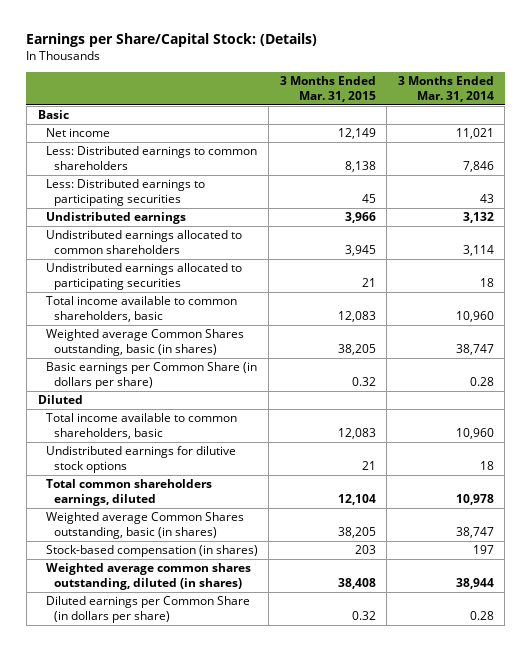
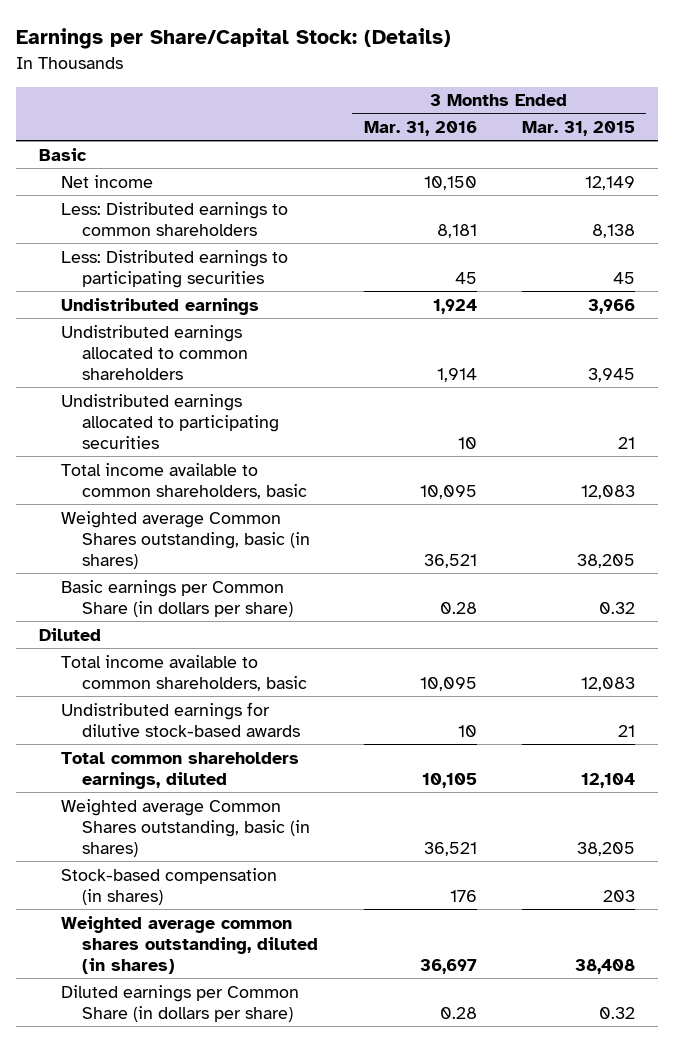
- | 3 Months Ended Mar. 31, 2015 | 3 Months Ended Mar. 31, 2014
+ | 3 Months Ended Mar. 31, 2016 | 3 Months Ended Mar. 31, 2015
- Undistributed earnings for dilutive stock options | 21 | 18
+ Undistributed earnings for dilutive stock-based awards | 10 | 21

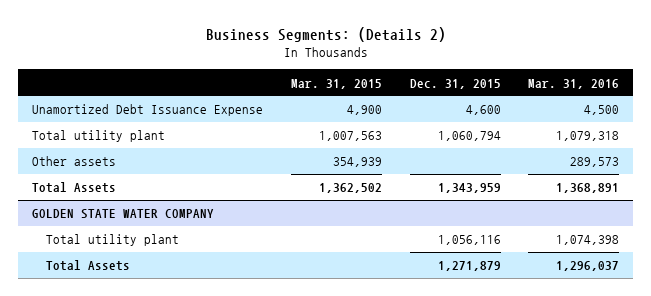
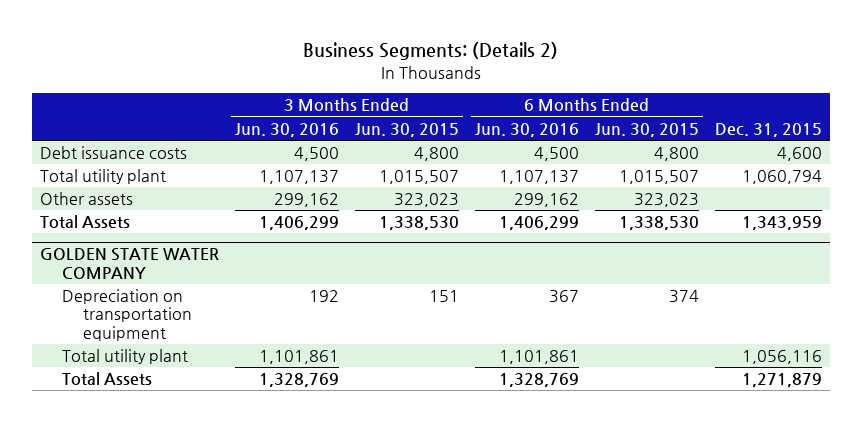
- | Mar. 31, 2015 | Dec. 31, 2015 | Mar. 31, 2016
+ | 3 Months Ended Jun. 30, 2016 | 3 Months Ended Jun. 30, 2015 | 6 Months Ended Jun. 30, 2016 | 6 Months Ended Jun. 30, 2015 | Dec. 31, 2015
- Unamortized Debt Issuance Expense | 4,900 | 4,600 | 4,500
+ Debt issuance costs | 4,500 | 4,800 | 4,500 | 4,800 | 4,600
@ GOLDEN STATE WATER COMPANY
+ Depreciation on transportation equipment | 192 | 151 | 367 | 374 |

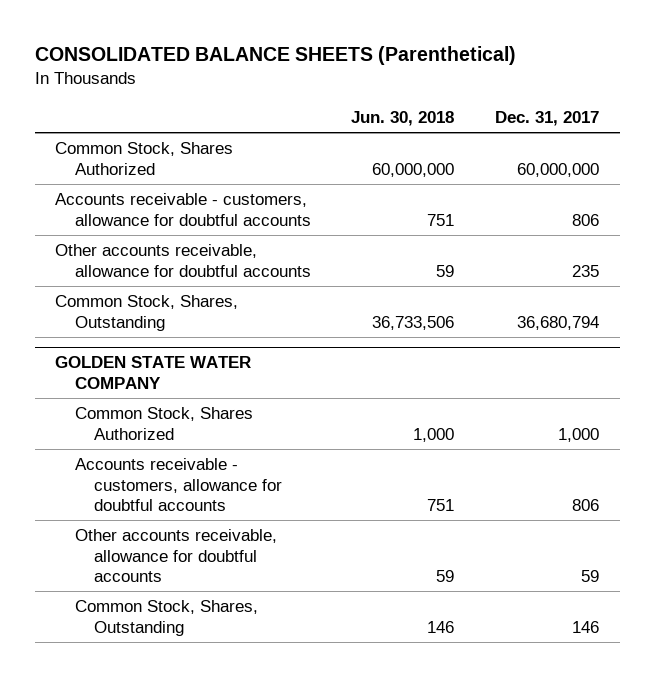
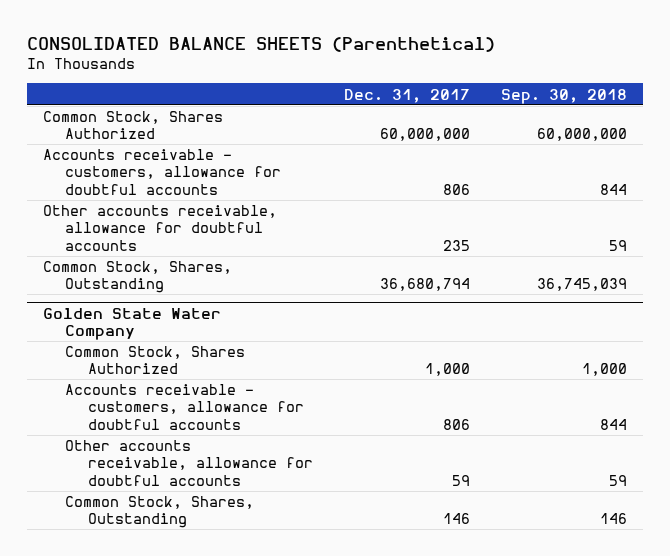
- | Jun. 30, 2018 | Dec. 31, 2017
+ | Dec. 31, 2017 | Sep. 30, 2018
- GOLDEN STATE WATER COMPANY
+ Golden State Water Company

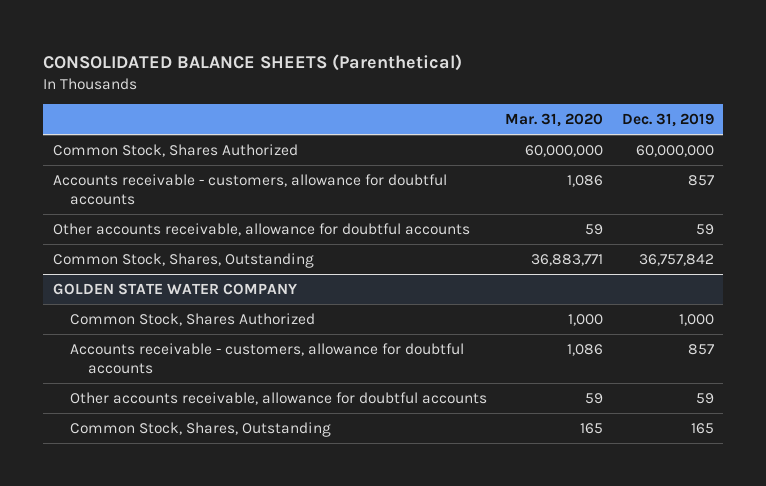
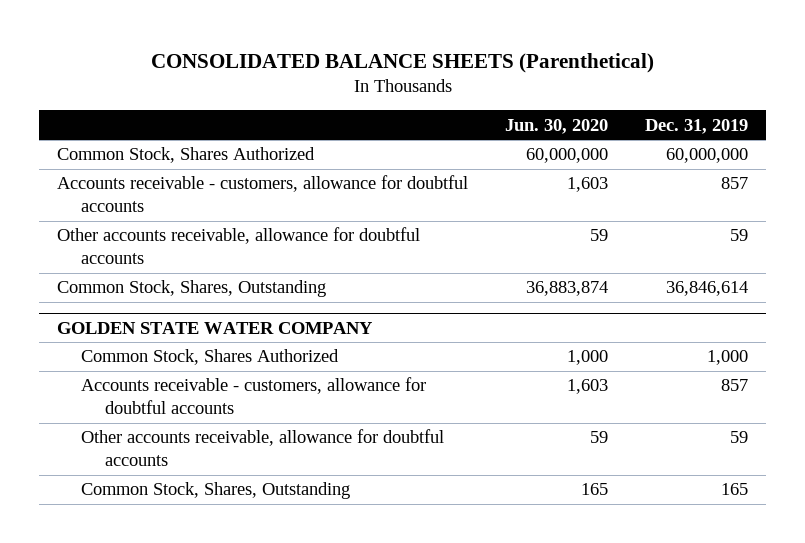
- | Mar. 31, 2020 | Dec. 31, 2019
+ | Jun. 30, 2020 | Dec. 31, 2019
- Common Stock, Shares, Outstanding | 36,883,771 | 36,757,842
+ Common Stock, Shares, Outstanding | 36,883,874 | 36,846,614

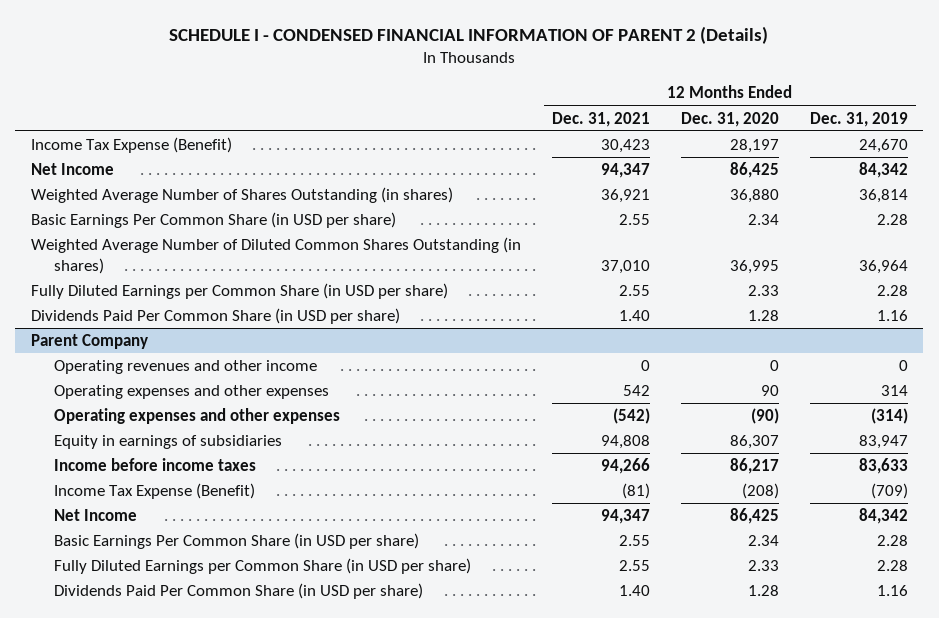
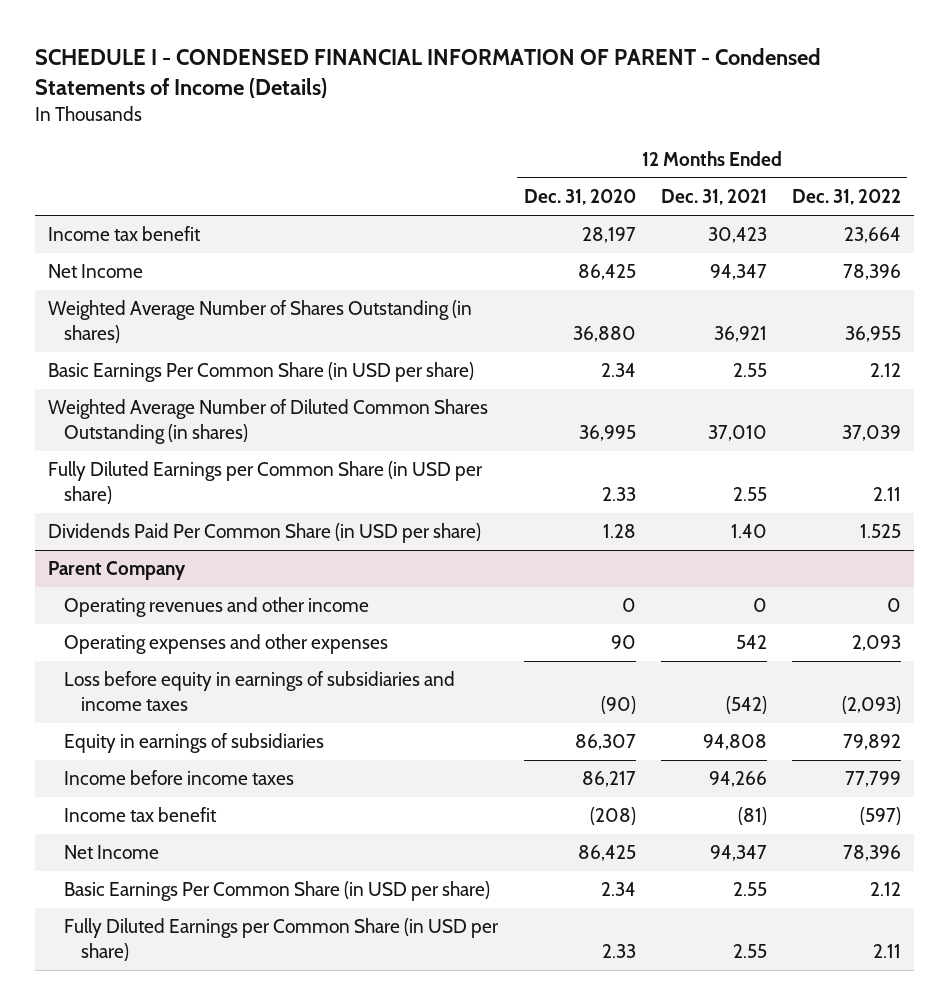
- SCHEDULE I - CONDENSED FINANCIAL INFORMATION OF PARENT 2 (Details)
+ SCHEDULE I - CONDENSED FINANCIAL INFORMATION OF PARENT - Condensed Statements of Income (Details)
- | 12 Months Ended Dec. 31, 2021 | 12 Months Ended Dec. 31, 2020 | 12 Months Ended Dec. 31, 2019
+ | 12 Months Ended Dec. 31, 2020 | 12 Months Ended Dec. 31, 2021 | 12 Months Ended Dec. 31, 2022
- Income Tax Expense (Benefit) | 30,423 | 28,197 | 24,670
+ Income tax benefit | 28,197 | 30,423 | 23,664
@ Parent Company
- Operating expenses and other expenses | (542) | (90) | (314)
+ Loss before equity in earnings of subsidiaries and income taxes | (90) | (542) | (2,093)
- Income Tax Expense (Benefit) | (81) | (208) | (709)
+ Income tax benefit | (208) | (81) | (597)
- Dividends Paid Per Common Share (in USD per share) | 1.40 | 1.28 | 1.16

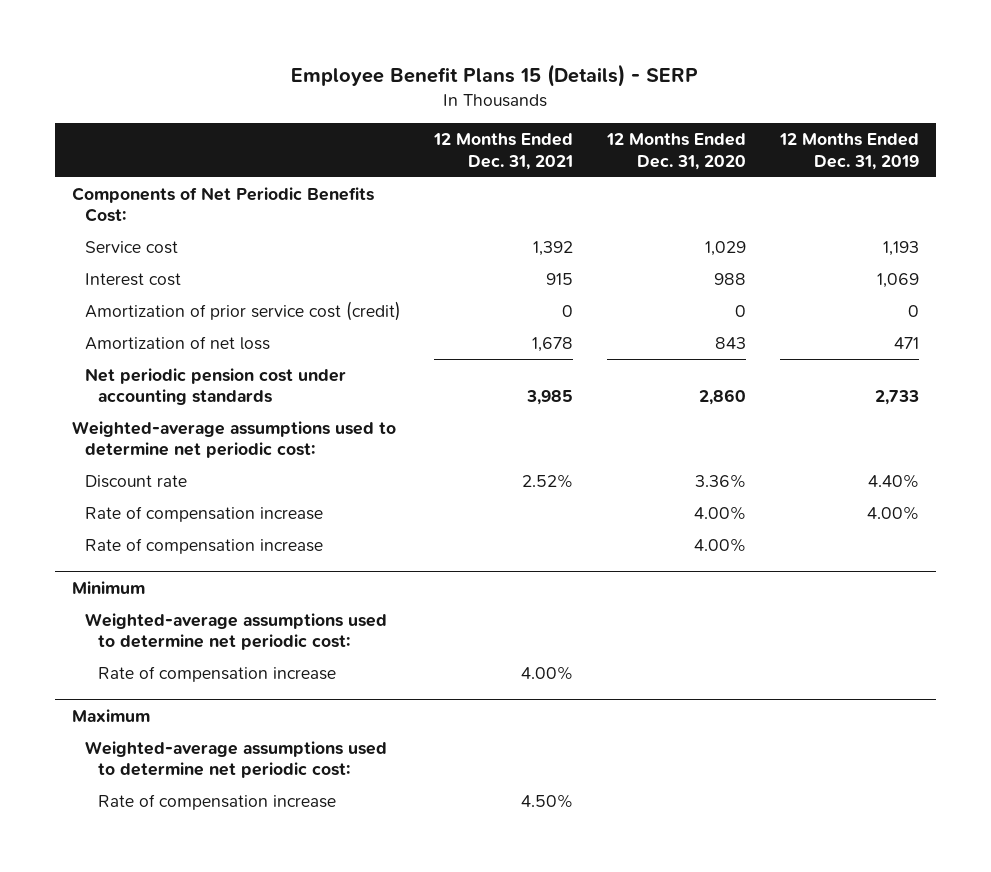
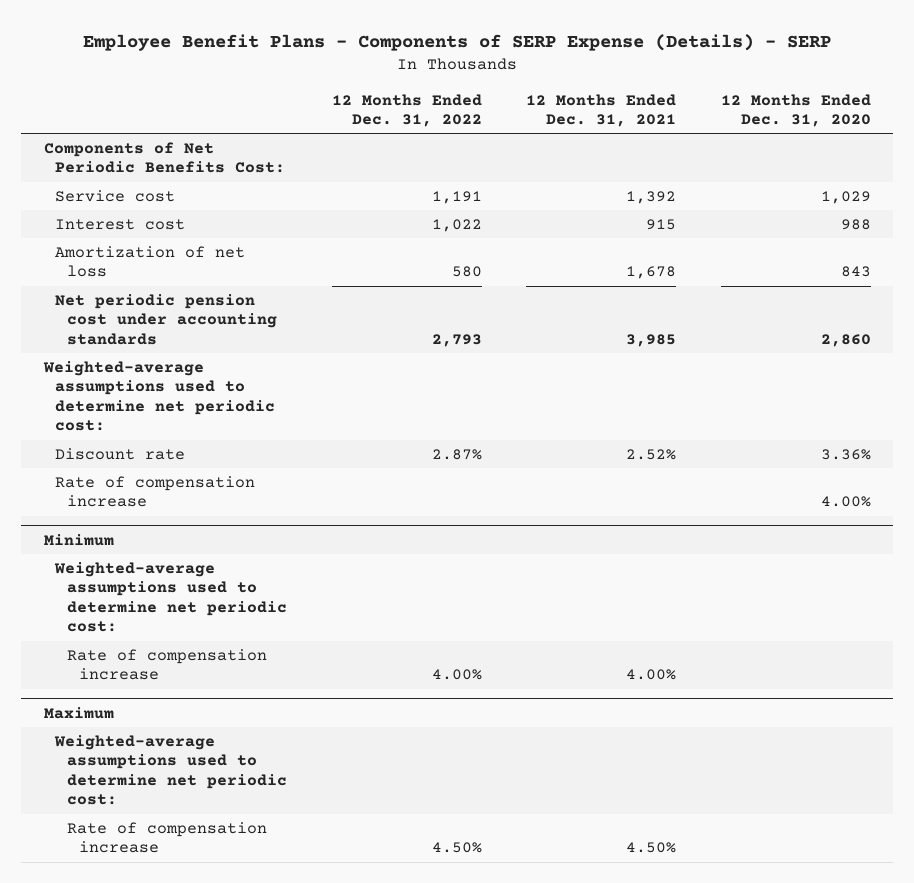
- Employee Benefit Plans 15 (Details) - SERP
+ Employee Benefit Plans - Components of SERP Expense (Details) - SERP
- | 12 Months Ended Dec. 31, 2021 | 12 Months Ended Dec. 31, 2020 | 12 Months Ended Dec. 31, 2019
+ | 12 Months Ended Dec. 31, 2022 | 12 Months Ended Dec. 31, 2021 | 12 Months Ended Dec. 31, 2020
- Amortization of prior service cost (credit) | 0 | 0 | 0
- Rate of compensation increase | | 4.00% |

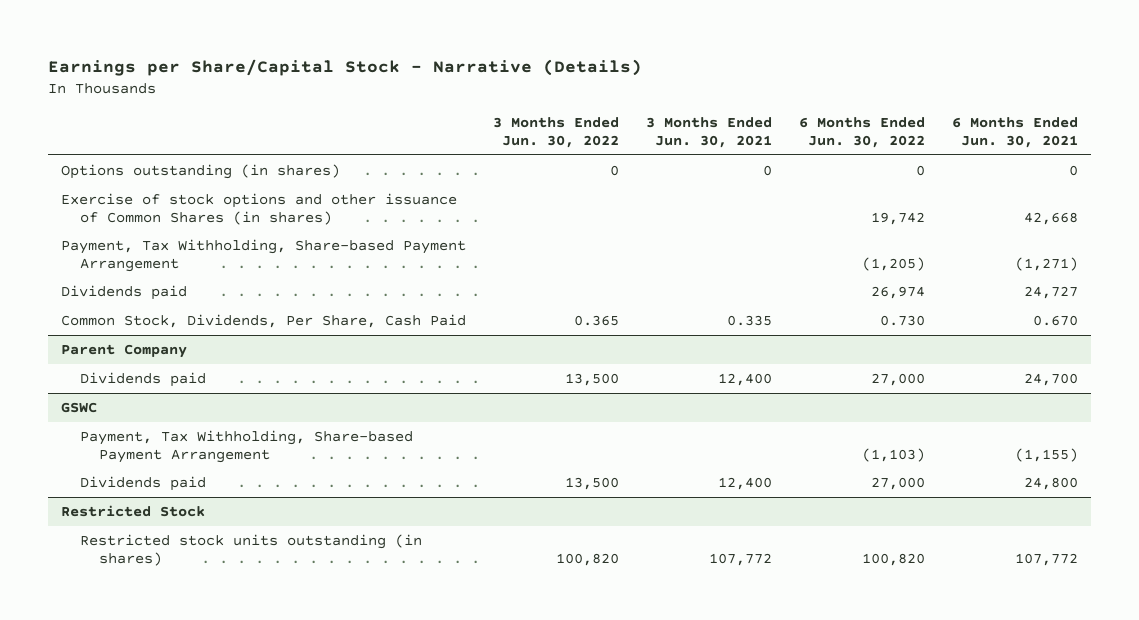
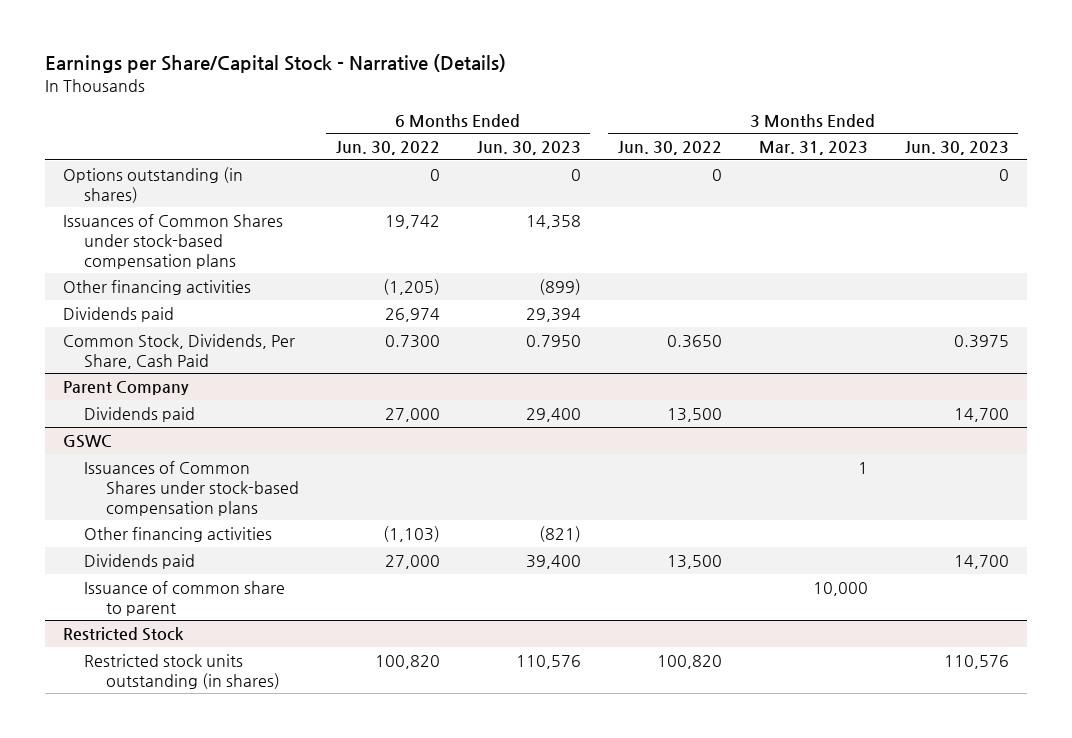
- | 3 Months Ended Jun. 30, 2022 | 3 Months Ended Jun. 30, 2021 | 6 Months Ended Jun. 30, 2022 | 6 Months Ended Jun. 30, 2021
+ | 6 Months Ended Jun. 30, 2022 | 6 Months Ended Jun. 30, 2023 | 3 Months Ended Jun. 30, 2022 | 3 Months Ended Mar. 31, 2023 | 3 Months Ended Jun. 30, 2023
- Exercise of stock options and other issuance of Common Shares (in shares) | | | 19,742 | 42,668
- Payment, Tax Withholding, Share-based Payment Arrangement | | | (1,205) | (1,271)
+ Issuances of Common Shares under stock-based compensation plans | 19,742 | 14,358 | | |
+ Other financing activities | (1,205) | (899) | | |
- Common Stock, Dividends, Per Share, Cash Paid | 0.365 | 0.335 | 0.730 | 0.670
+ Common Stock, Dividends, Per Share, Cash Paid | 0.7300 | 0.7950 | 0.3650 | | 0.3975
@ GSWC
- Payment, Tax Withholding, Share-based Payment Arrangement | | | (1,103) | (1,155)
+ Issuances of Common Shares under stock-based compensation plans | | | | 1 |
+ Other financing activities | (1,103) | (821) | | |
+ Issuance of common share to parent | | | | 10,000 |

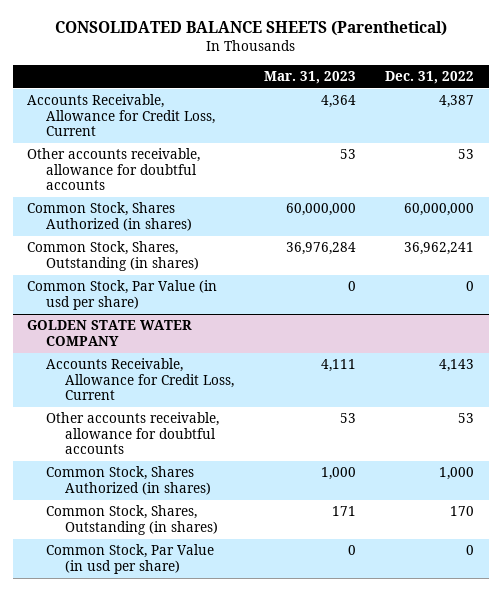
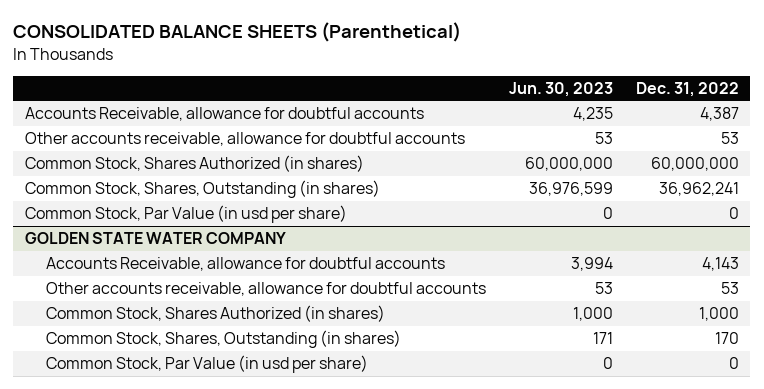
- | Mar. 31, 2023 | Dec. 31, 2022
+ | Jun. 30, 2023 | Dec. 31, 2022
- Accounts Receivable, Allowance for Credit Loss, Current | 4,364 | 4,387
+ Accounts Receivable, allowance for doubtful accounts | 4,235 | 4,387
@ GOLDEN STATE WATER COMPANY
- Accounts Receivable, Allowance for Credit Loss, Current | 4,111 | 4,143
+ Accounts Receivable, allowance for doubtful accounts | 3,994 | 4,143

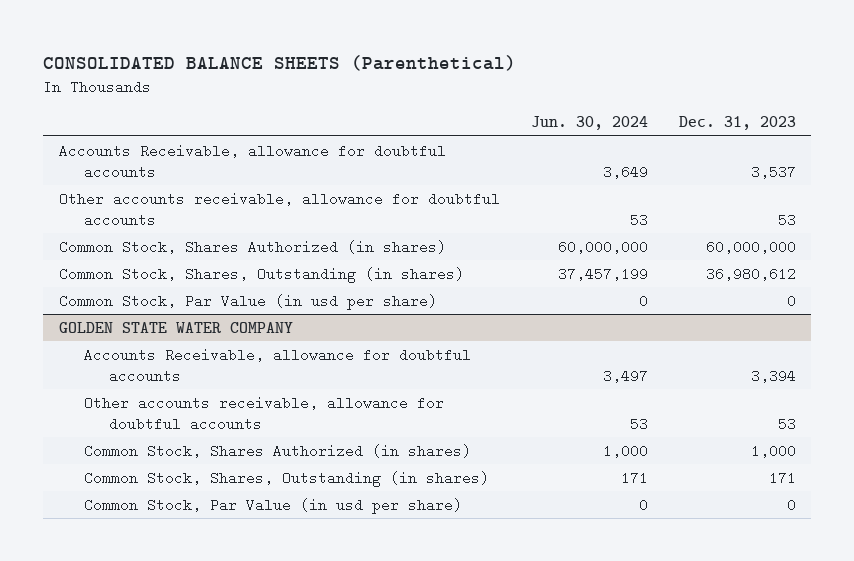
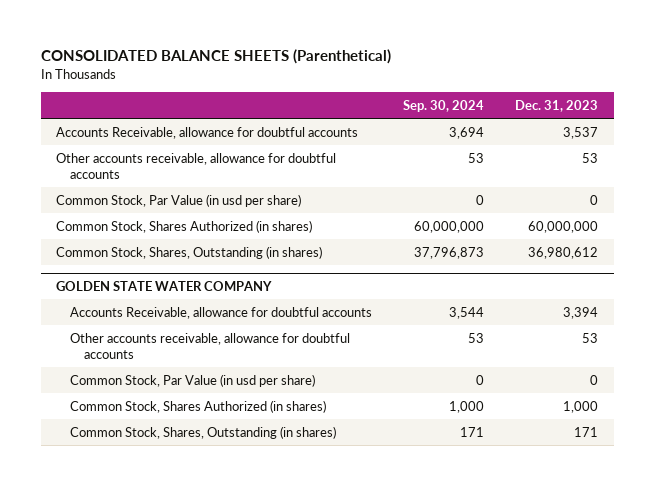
- | Jun. 30, 2024 | Dec. 31, 2023
+ | Sep. 30, 2024 | Dec. 31, 2023
moved up: Common Stock, Par Value (in usd per share) | 0 | 0
@ GOLDEN STATE WATER COMPANY
moved up: Common Stock, Par Value (in usd per share) | 0 | 0

